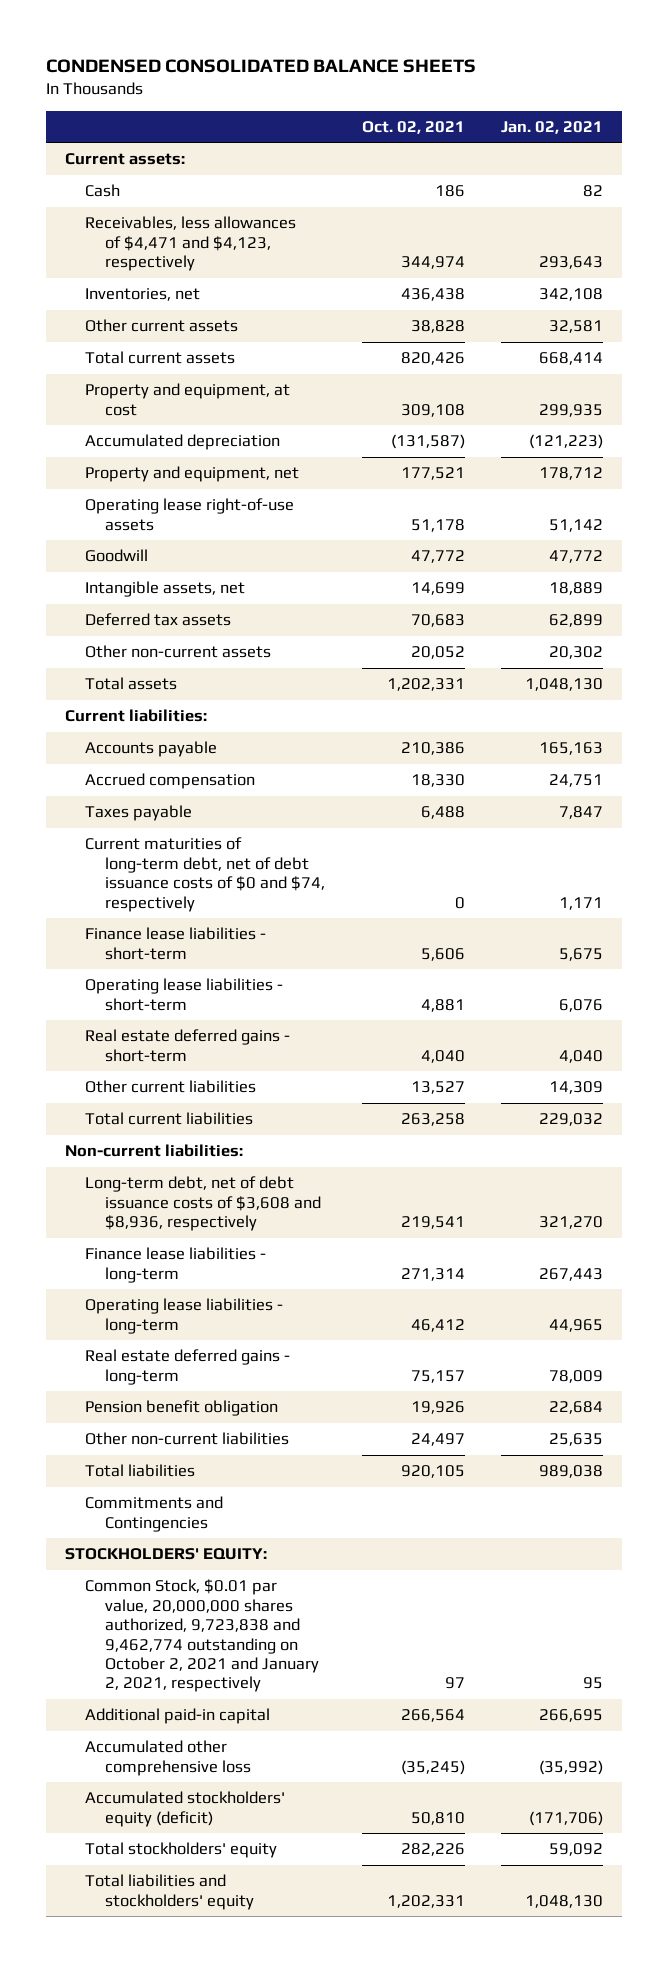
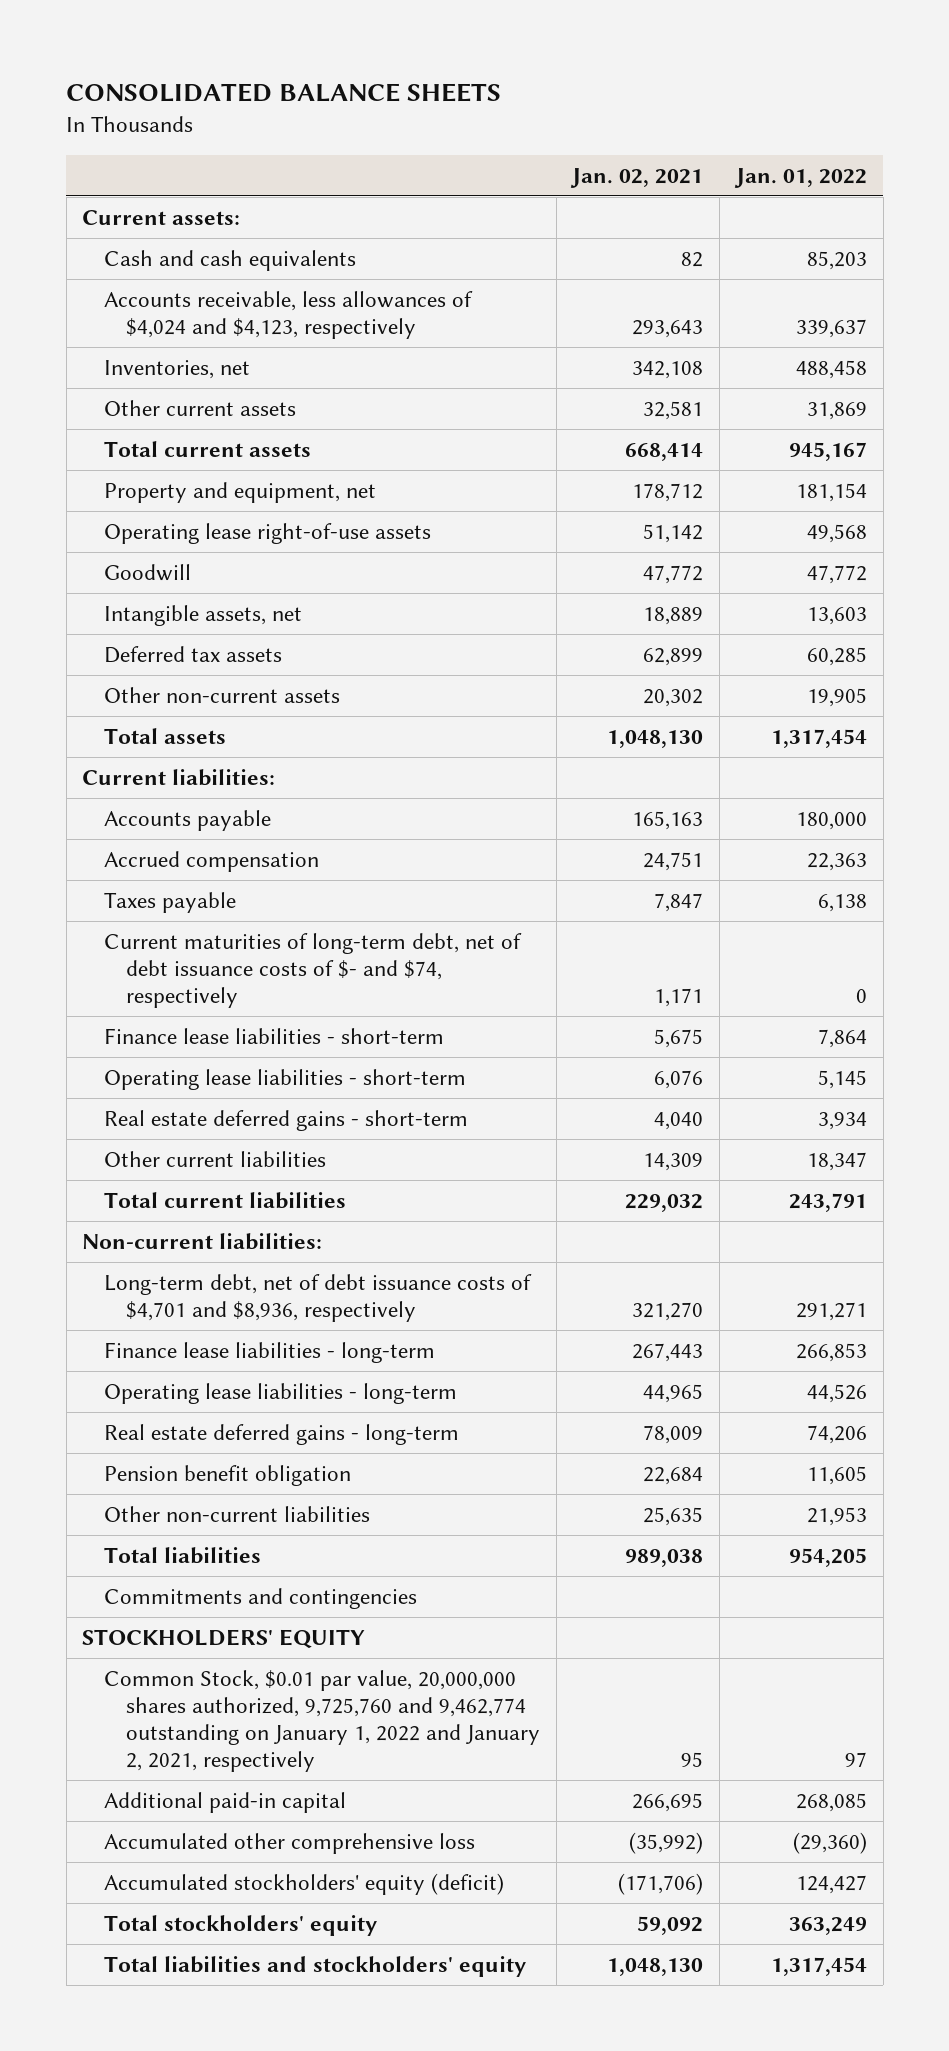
- CONDENSED CONSOLIDATED BALANCE SHEETS
+ CONSOLIDATED BALANCE SHEETS
- | Oct. 02, 2021 | Jan. 02, 2021
+ | Jan. 02, 2021 | Jan. 01, 2022
- Cash | 186 | 82
- Receivables, less allowances of $4,471 and $4,123, respectively | 344,974 | 293,643
+ Cash and cash equivalents | 82 | 85,203
+ Accounts receivable, less allowances of $4,024 and $4,123, respectively | 293,643 | 339,637
- Property and equipment, at cost | 309,108 | 299,935
- Accumulated depreciation | (131,587) | (121,223)
- Current maturities of long-term debt, net of debt issuance costs of $0 and $74, respectively | 0 | 1,171
+ Current maturities of long-term debt, net of debt issuance costs of $- and $74, respectively | 1,171 | 0
- Long-term debt, net of debt issuance costs of $3,608 and $8,936, respectively | 219,541 | 321,270
+ Long-term debt, net of debt issuance costs of $4,701 and $8,936, respectively | 321,270 | 291,271
- Commitments and Contingencies
- STOCKHOLDERS' EQUITY:
- Common Stock, $0.01 par value, 20,000,000 shares authorized, 9,723,838 and 9,462,774 outstanding on October 2, 2021 and January 2, 2021, respectively | 97 | 95
+ Commitments and contingencies
+ STOCKHOLDERS' EQUITY
+ Common Stock, $0.01 par value, 20,000,000 shares authorized, 9,725,760 and 9,462,774 outstanding on January 1, 2022 and January 2, 2021, respectively | 95 | 97

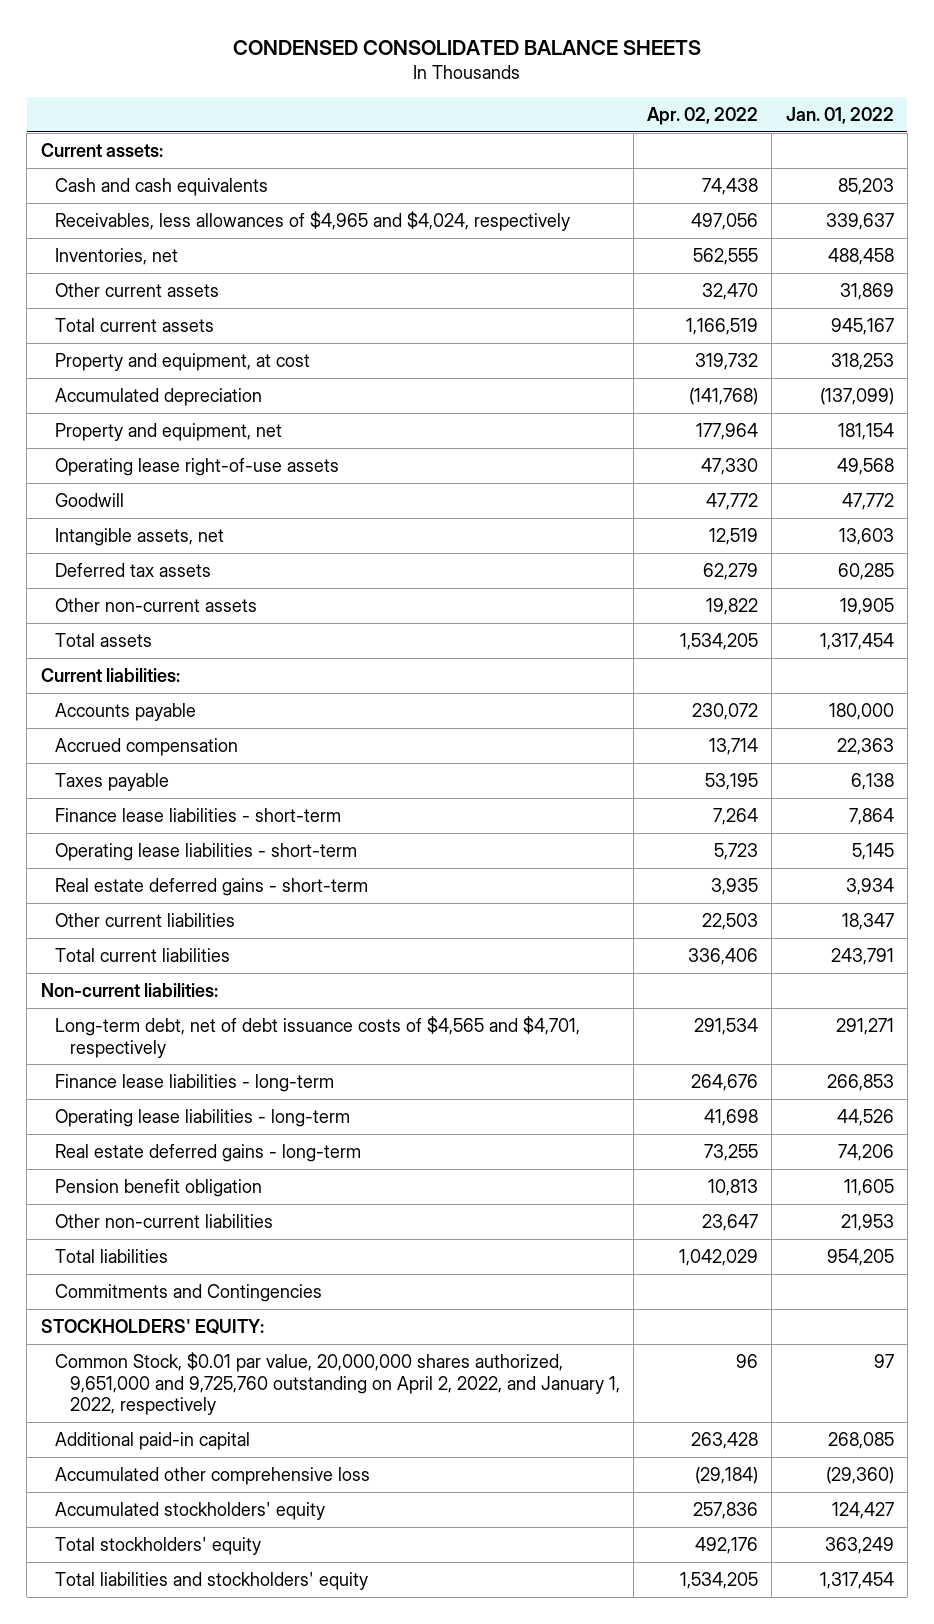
- CONSOLIDATED BALANCE SHEETS
+ CONDENSED CONSOLIDATED BALANCE SHEETS
- | Jan. 02, 2021 | Jan. 01, 2022
+ | Apr. 02, 2022 | Jan. 01, 2022
- Accounts receivable, less allowances of $4,024 and $4,123, respectively | 293,643 | 339,637
+ Receivables, less allowances of $4,965 and $4,024, respectively | 497,056 | 339,637
+ Property and equipment, at cost | 319,732 | 318,253
+ Accumulated depreciation | (141,768) | (137,099)
- Current maturities of long-term debt, net of debt issuance costs of $- and $74, respectively | 1,171 | 0
- Long-term debt, net of debt issuance costs of $4,701 and $8,936, respectively | 321,270 | 291,271
+ Long-term debt, net of debt issuance costs of $4,565 and $4,701, respectively | 291,534 | 291,271
- Commitments and contingencies
- STOCKHOLDERS' EQUITY
- Common Stock, $0.01 par value, 20,000,000 shares authorized, 9,725,760 and 9,462,774 outstanding on January 1, 2022 and January 2, 2021, respectively | 95 | 97
+ Commitments and Contingencies
+ STOCKHOLDERS' EQUITY:
+ Common Stock, $0.01 par value, 20,000,000 shares authorized, 9,651,000 and 9,725,760 outstanding on April 2, 2022, and January 1, 2022, respectively | 96 | 97
- Accumulated stockholders' equity (deficit) | (171,706) | 124,427
+ Accumulated stockholders' equity | 257,836 | 124,427

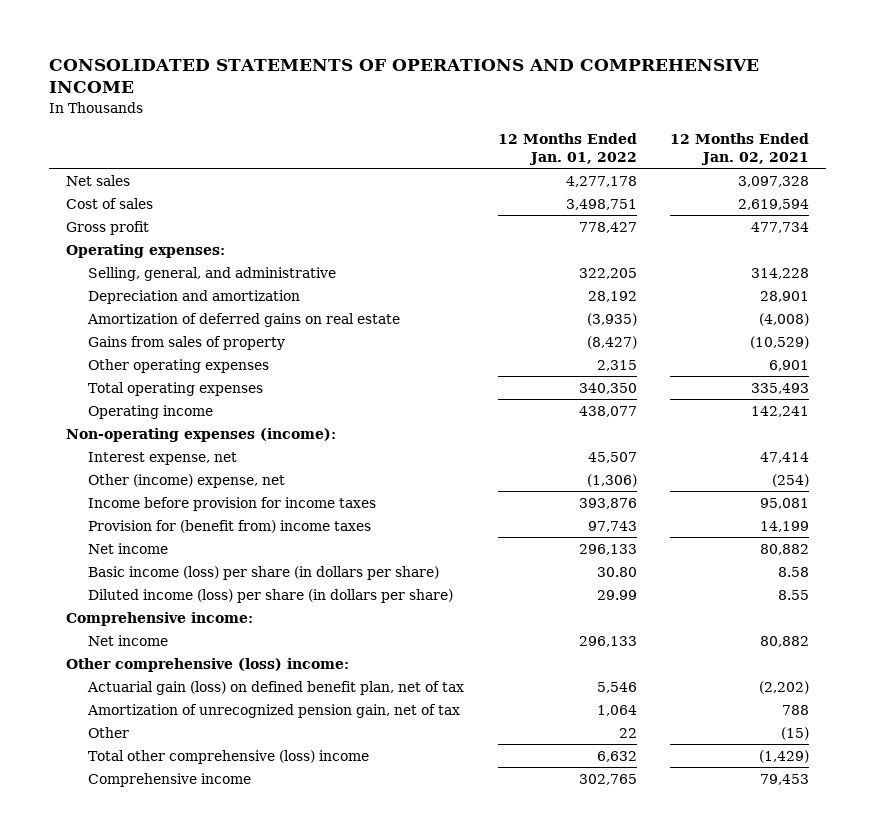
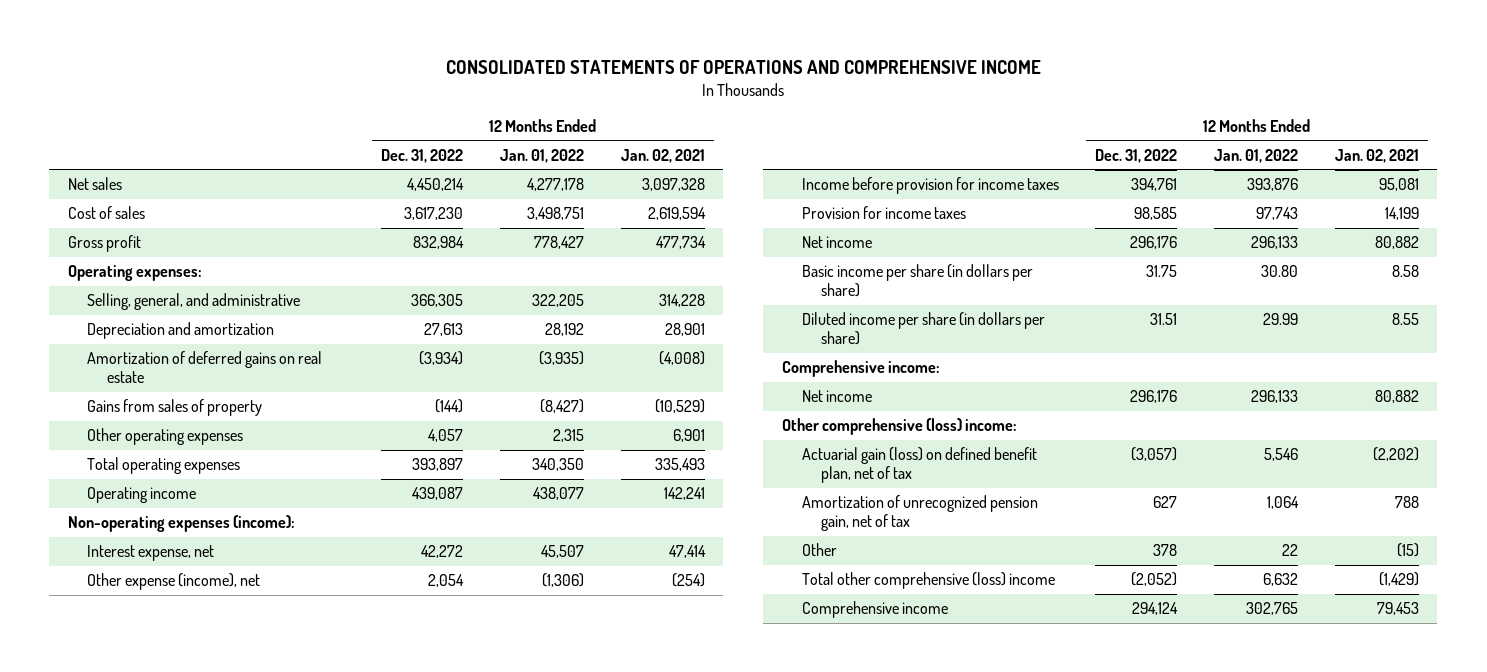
- | 12 Months Ended Jan. 01, 2022 | 12 Months Ended Jan. 02, 2021
+ | 12 Months Ended Dec. 31, 2022 | 12 Months Ended Jan. 01, 2022 | 12 Months Ended Jan. 02, 2021
- Other (income) expense, net | (1,306) | (254)
+ Other expense (income), net | 2,054 | (1,306) | (254)
- Provision for (benefit from) income taxes | 97,743 | 14,199
+ Provision for income taxes | 98,585 | 97,743 | 14,199
- Basic income (loss) per share (in dollars per share) | 30.80 | 8.58
- Diluted income (loss) per share (in dollars per share) | 29.99 | 8.55
+ Basic income per share (in dollars per share) | 31.75 | 30.80 | 8.58
+ Diluted income per share (in dollars per share) | 31.51 | 29.99 | 8.55

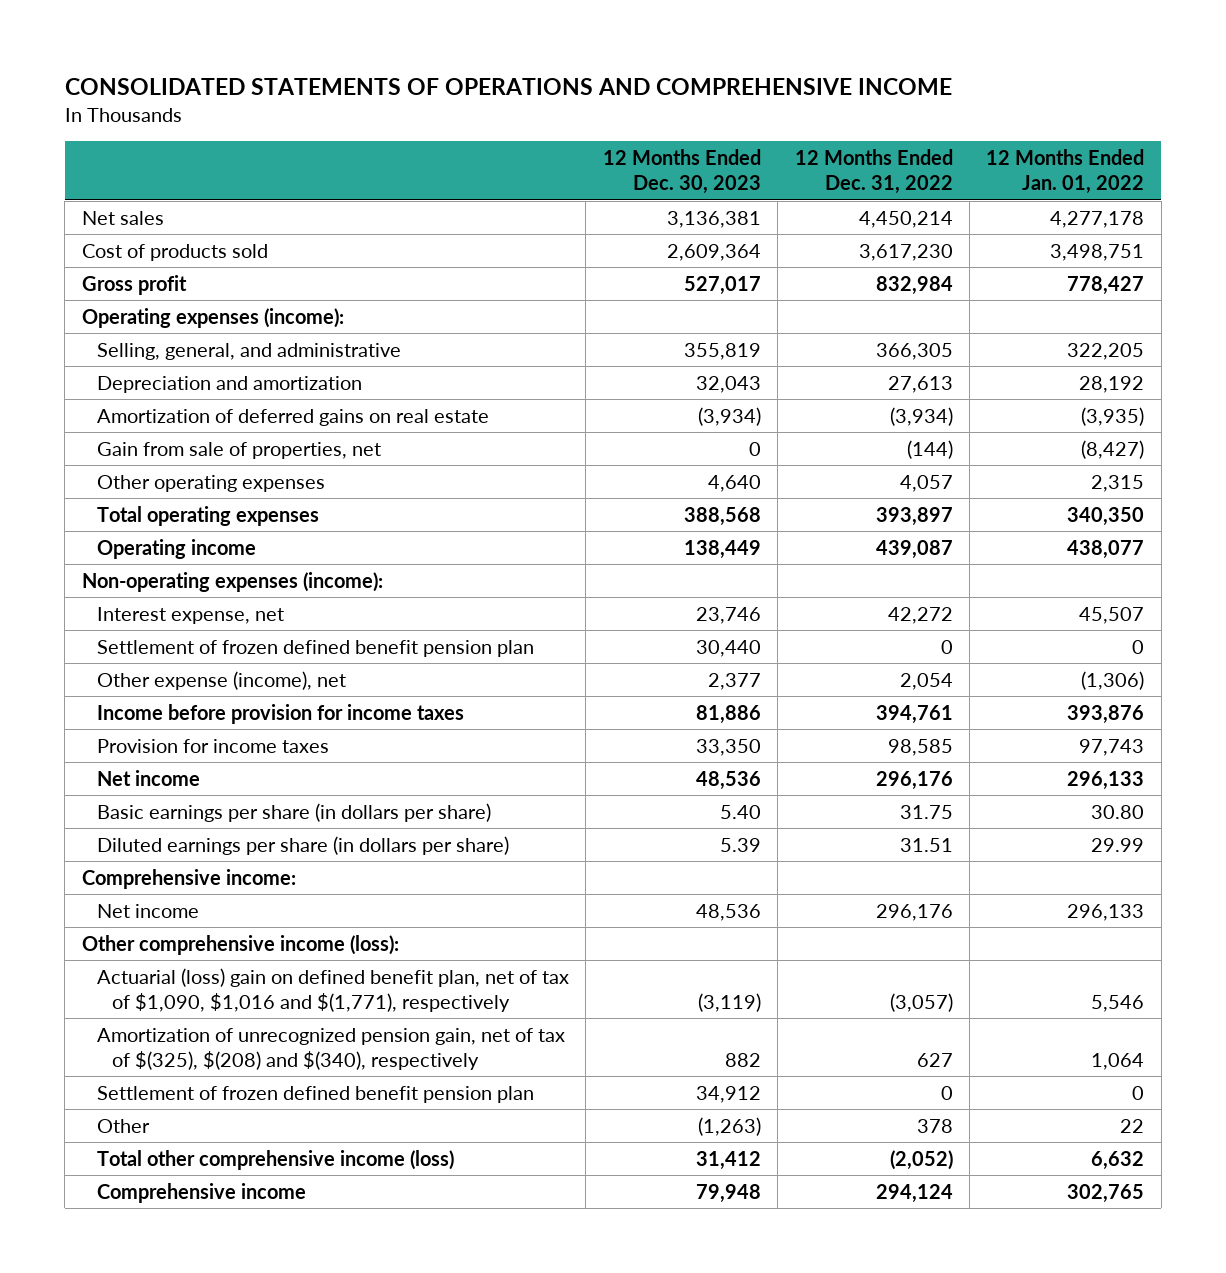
- | 12 Months Ended Dec. 31, 2022 | 12 Months Ended Jan. 01, 2022 | 12 Months Ended Jan. 02, 2021
+ | 12 Months Ended Dec. 30, 2023 | 12 Months Ended Dec. 31, 2022 | 12 Months Ended Jan. 01, 2022
- Cost of sales | 3,617,230 | 3,498,751 | 2,619,594
+ Cost of products sold | 2,609,364 | 3,617,230 | 3,498,751
- Operating expenses:
+ Operating expenses (income):
- Gains from sales of property | (144) | (8,427) | (10,529)
+ Gain from sale of properties, net | 0 | (144) | (8,427)
+ Settlement of frozen defined benefit pension plan | 30,440 | 0 | 0
- Basic income per share (in dollars per share) | 31.75 | 30.80 | 8.58
- Diluted income per share (in dollars per share) | 31.51 | 29.99 | 8.55
+ Basic earnings per share (in dollars per share) | 5.40 | 31.75 | 30.80
+ Diluted earnings per share (in dollars per share) | 5.39 | 31.51 | 29.99
- Other comprehensive (loss) income:
- Actuarial gain (loss) on defined benefit plan, net of tax | (3,057) | 5,546 | (2,202)
- Amortization of unrecognized pension gain, net of tax | 627 | 1,064 | 788
+ Other comprehensive income (loss):
+ Actuarial (loss) gain on defined benefit plan, net of tax of $1,090, $1,016 and $(1,771), respectively | (3,119) | (3,057) | 5,546
+ Amortization of unrecognized pension gain, net of tax of $(325), $(208) and $(340), respectively | 882 | 627 | 1,064
+ Settlement of frozen defined benefit pension plan | 34,912 | 0 | 0
- Total other comprehensive (loss) income | (2,052) | 6,632 | (1,429)
+ Total other comprehensive income (loss) | 31,412 | (2,052) | 6,632

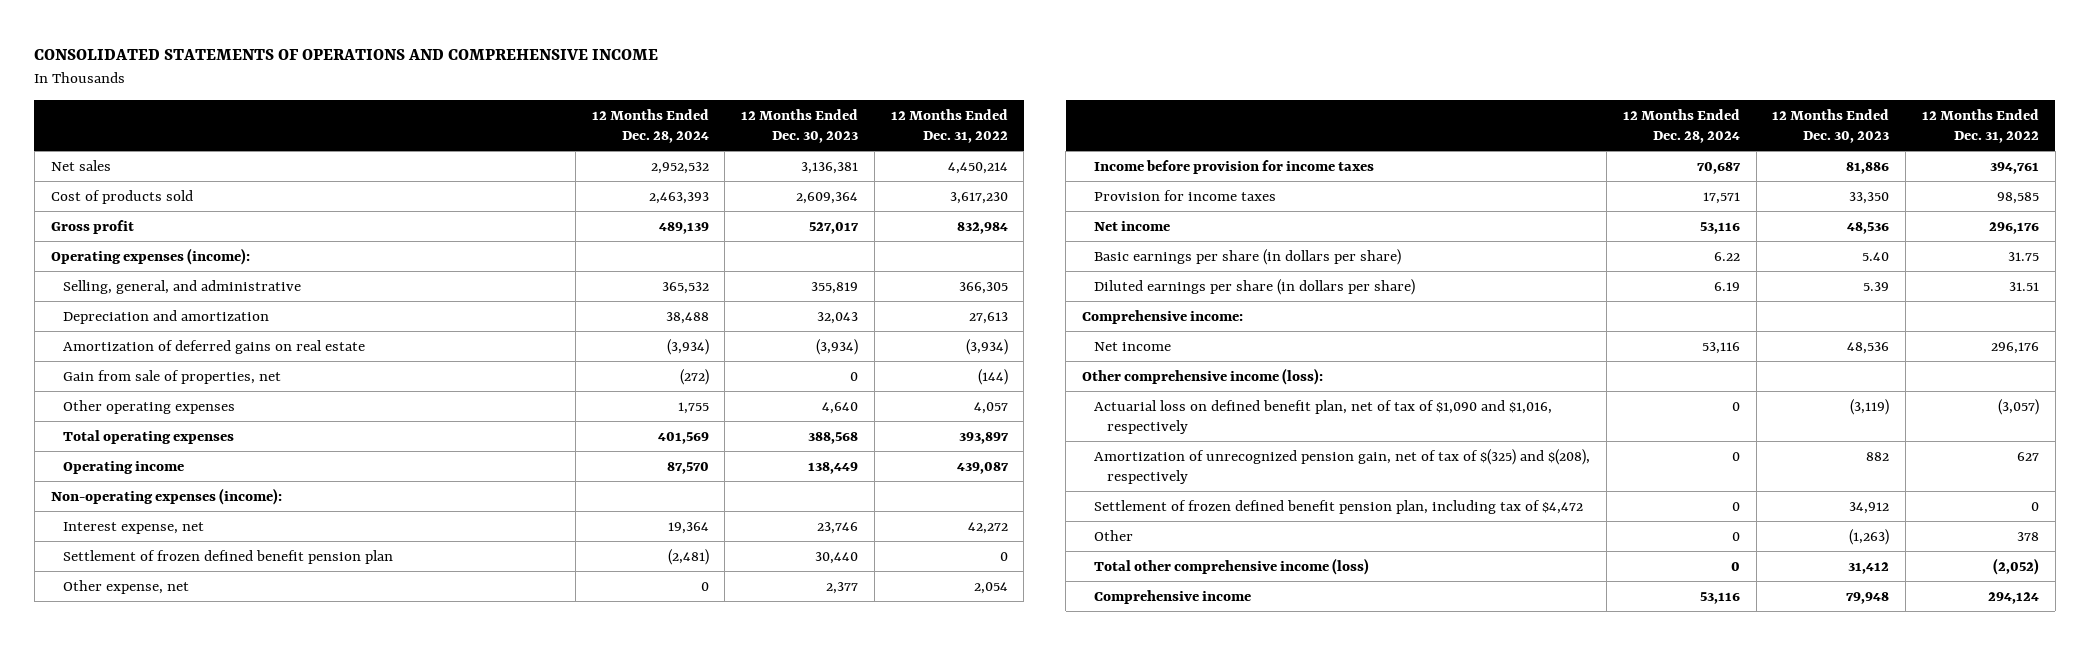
- | 12 Months Ended Dec. 30, 2023 | 12 Months Ended Dec. 31, 2022 | 12 Months Ended Jan. 01, 2022
+ | 12 Months Ended Dec. 28, 2024 | 12 Months Ended Dec. 30, 2023 | 12 Months Ended Dec. 31, 2022
- Other expense (income), net | 2,377 | 2,054 | (1,306)
+ Other expense, net | 0 | 2,377 | 2,054
- Actuarial (loss) gain on defined benefit plan, net of tax of $1,090, $1,016 and $(1,771), respectively | (3,119) | (3,057) | 5,546
- Amortization of unrecognized pension gain, net of tax of $(325), $(208) and $(340), respectively | 882 | 627 | 1,064
- Settlement of frozen defined benefit pension plan | 34,912 | 0 | 0
+ Actuarial loss on defined benefit plan, net of tax of $1,090 and $1,016, respectively | 0 | (3,119) | (3,057)
+ Amortization of unrecognized pension gain, net of tax of $(325) and $(208), respectively | 0 | 882 | 627
+ Settlement of frozen defined benefit pension plan, including tax of $4,472 | 0 | 34,912 | 0

